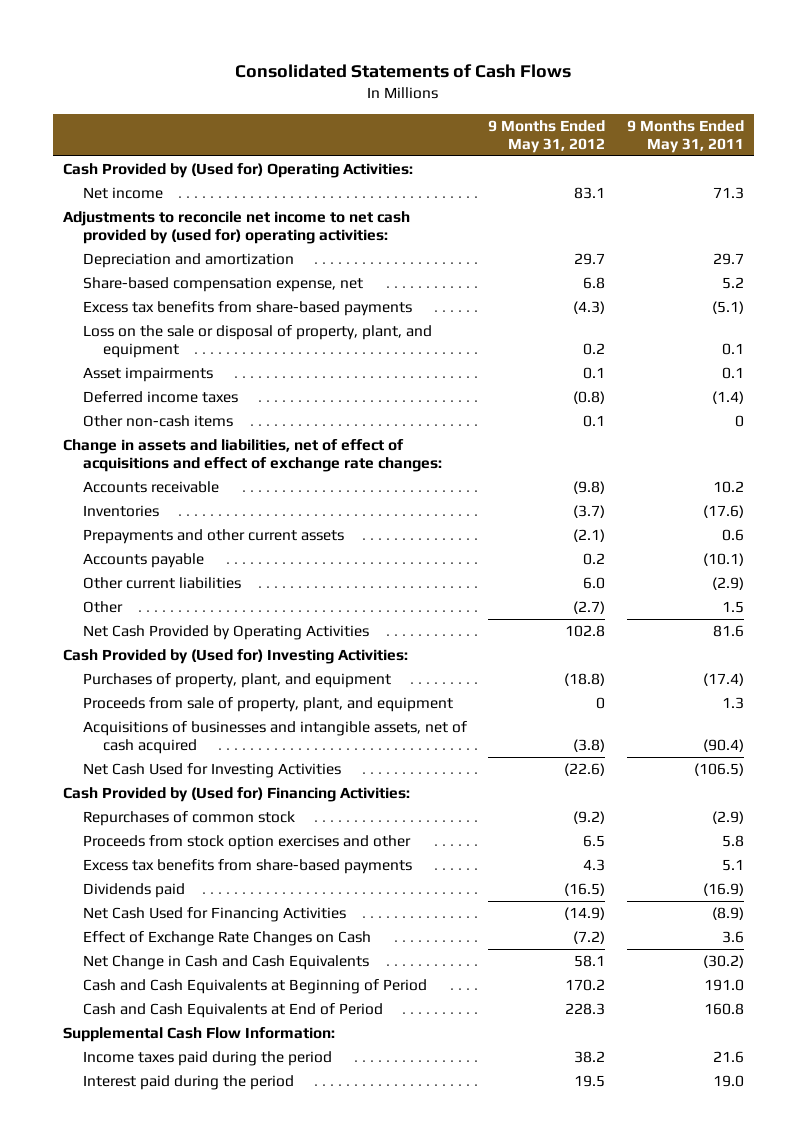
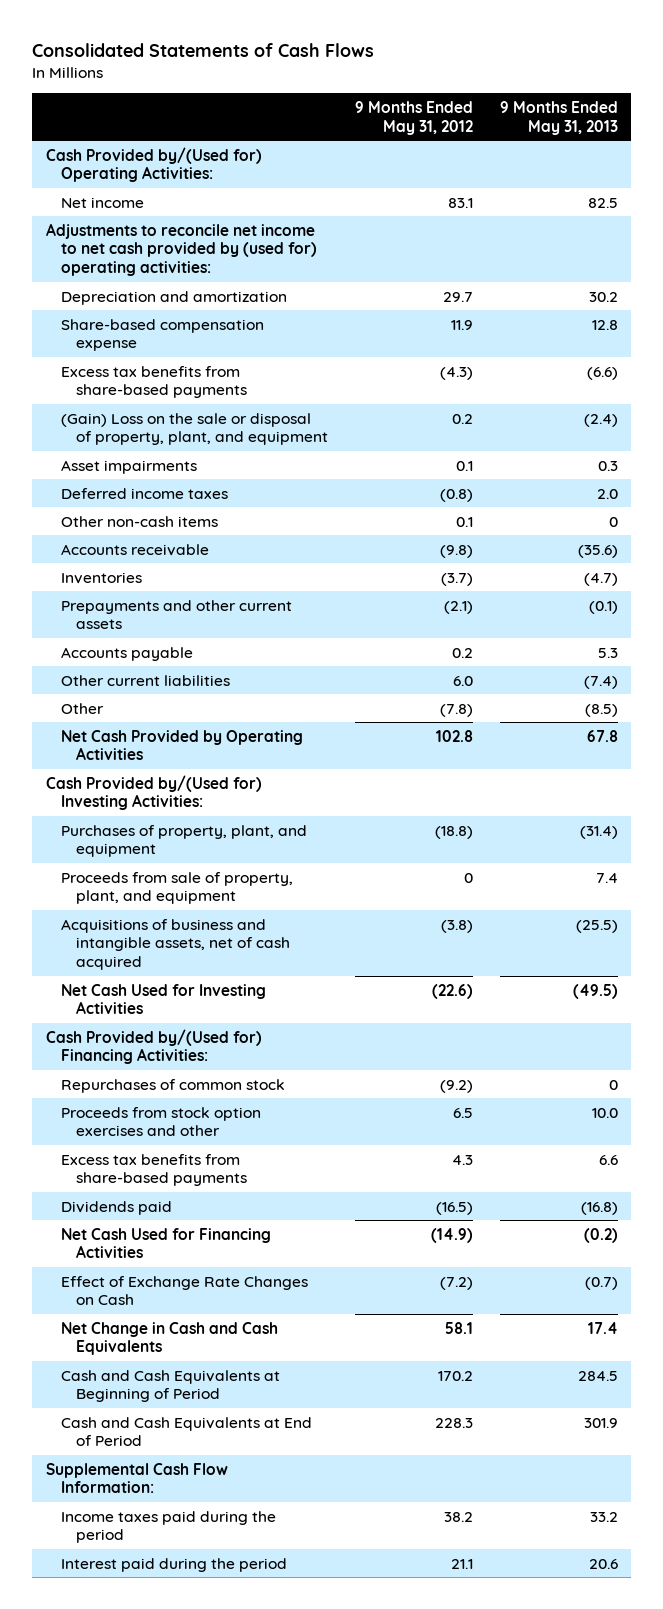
- | 9 Months Ended May 31, 2012 | 9 Months Ended May 31, 2011
+ | 9 Months Ended May 31, 2012 | 9 Months Ended May 31, 2013
- Cash Provided by (Used for) Operating Activities:
+ Cash Provided by/(Used for) Operating Activities:
- Share-based compensation expense, net | 6.8 | 5.2
+ Share-based compensation expense | 11.9 | 12.8
- Loss on the sale or disposal of property, plant, and equipment | 0.2 | 0.1
+ (Gain) Loss on the sale or disposal of property, plant, and equipment | 0.2 | (2.4)
- Change in assets and liabilities, net of effect of acquisitions and effect of exchange rate changes:
- Other | (2.7) | 1.5
+ Other | (7.8) | (8.5)
- Cash Provided by (Used for) Investing Activities:
+ Cash Provided by/(Used for) Investing Activities:
- Acquisitions of businesses and intangible assets, net of cash acquired | (3.8) | (90.4)
+ Acquisitions of business and intangible assets, net of cash acquired | (3.8) | (25.5)
- Cash Provided by (Used for) Financing Activities:
+ Cash Provided by/(Used for) Financing Activities:
- Interest paid during the period | 19.5 | 19.0
+ Interest paid during the period | 21.1 | 20.6

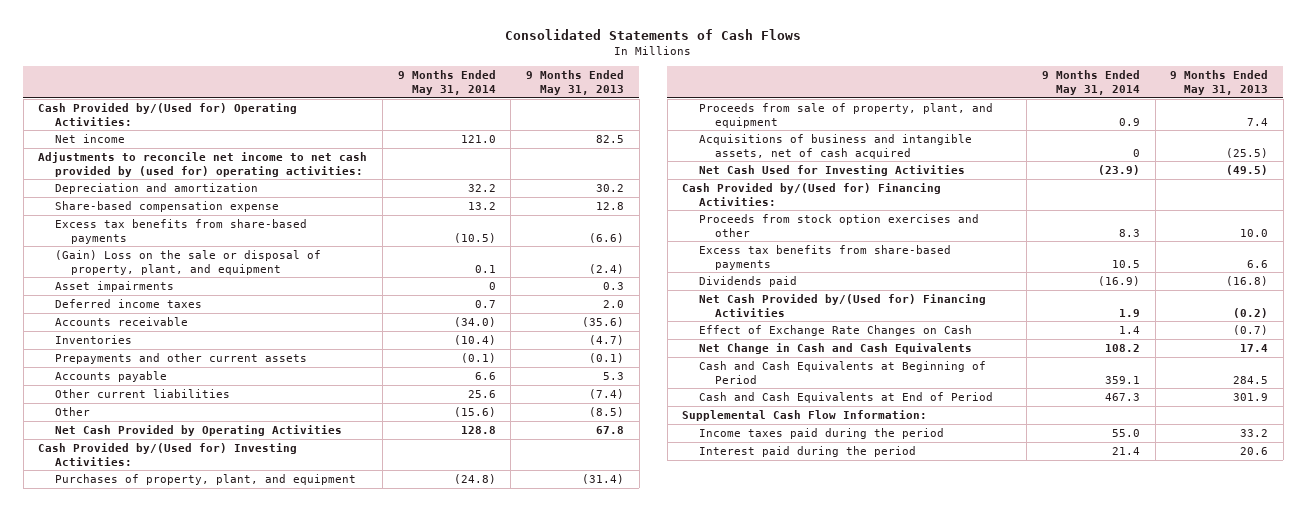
- | 9 Months Ended May 31, 2012 | 9 Months Ended May 31, 2013
+ | 9 Months Ended May 31, 2014 | 9 Months Ended May 31, 2013
- Other non-cash items | 0.1 | 0
- Repurchases of common stock | (9.2) | 0
- Net Cash Used for Financing Activities | (14.9) | (0.2)
+ Net Cash Provided by/(Used for) Financing Activities | 1.9 | (0.2)

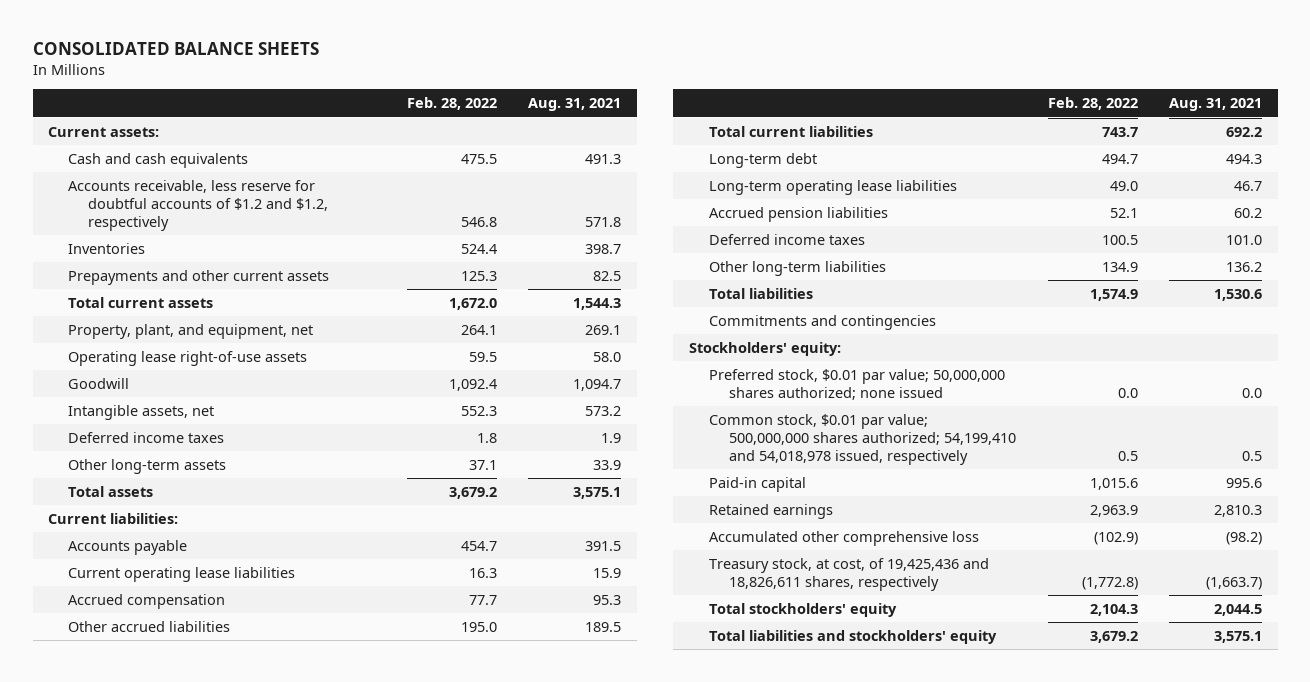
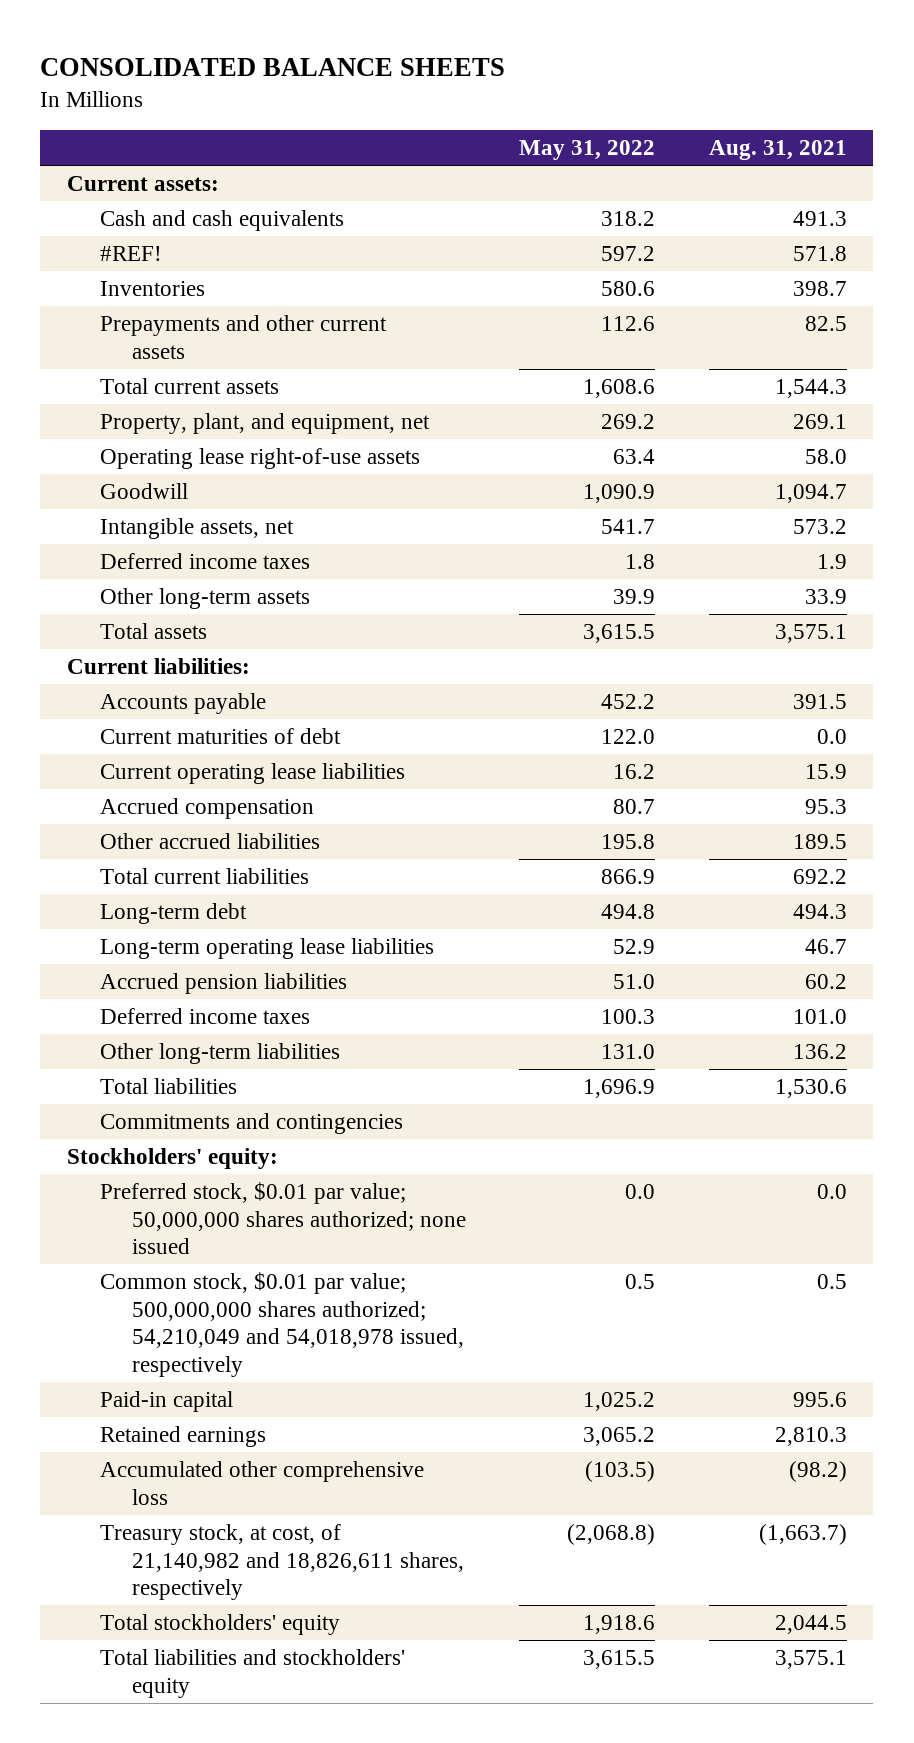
- | Feb. 28, 2022 | Aug. 31, 2021
+ | May 31, 2022 | Aug. 31, 2021
- Accounts receivable, less reserve for doubtful accounts of $1.2 and $1.2, respectively | 546.8 | 571.8
+ #REF! | 597.2 | 571.8
+ Current maturities of debt | 122.0 | 0.0
- Common stock, $0.01 par value; 500,000,000 shares authorized; 54,199,410 and 54,018,978 issued, respectively | 0.5 | 0.5
+ Common stock, $0.01 par value; 500,000,000 shares authorized; 54,210,049 and 54,018,978 issued, respectively | 0.5 | 0.5
- Treasury stock, at cost, of 19,425,436 and 18,826,611 shares, respectively | (1,772.8) | (1,663.7)
+ Treasury stock, at cost, of 21,140,982 and 18,826,611 shares, respectively | (2,068.8) | (1,663.7)

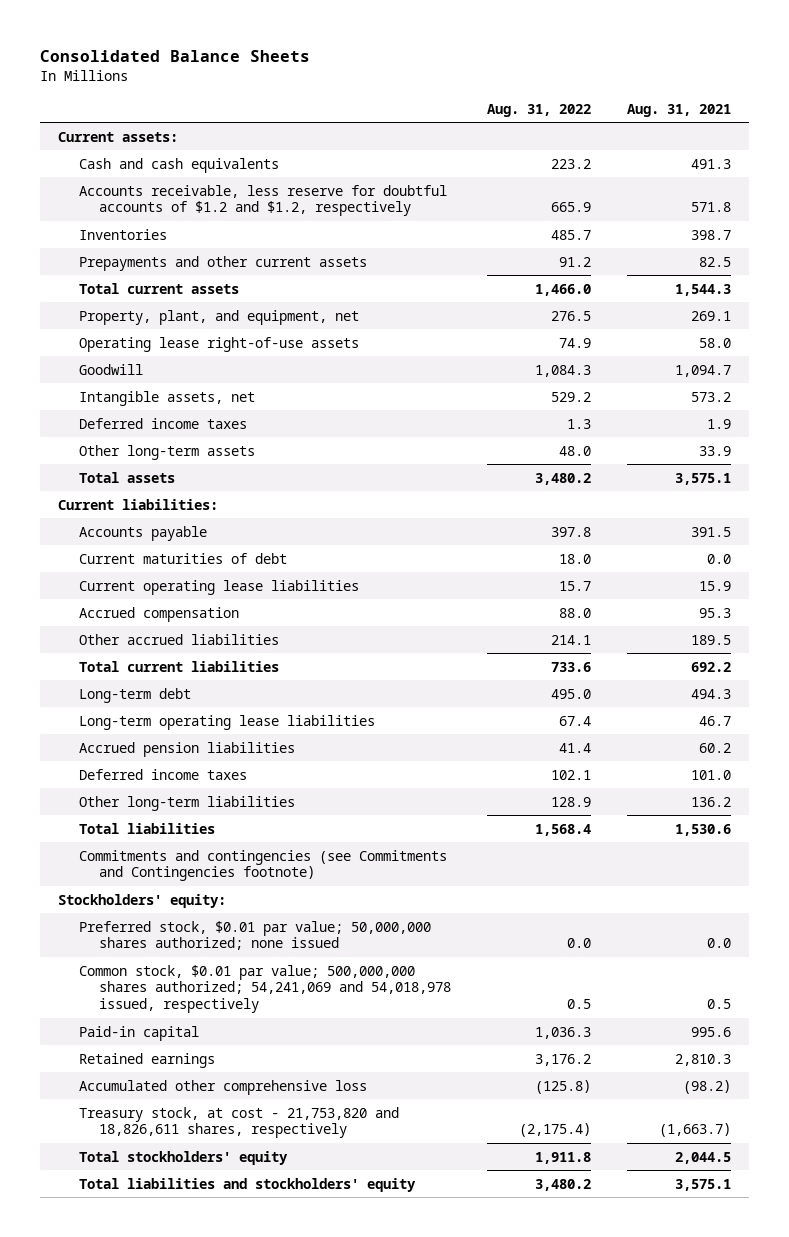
- CONSOLIDATED BALANCE SHEETS
+ Consolidated Balance Sheets
- | May 31, 2022 | Aug. 31, 2021
+ | Aug. 31, 2022 | Aug. 31, 2021
- #REF! | 597.2 | 571.8
+ Accounts receivable, less reserve for doubtful accounts of $1.2 and $1.2, respectively | 665.9 | 571.8
- Commitments and contingencies
+ Commitments and contingencies (see Commitments and Contingencies footnote)
- Common stock, $0.01 par value; 500,000,000 shares authorized; 54,210,049 and 54,018,978 issued, respectively | 0.5 | 0.5
+ Common stock, $0.01 par value; 500,000,000 shares authorized; 54,241,069 and 54,018,978 issued, respectively | 0.5 | 0.5
- Treasury stock, at cost, of 21,140,982 and 18,826,611 shares, respectively | (2,068.8) | (1,663.7)
+ Treasury stock, at cost - 21,753,820 and 18,826,611 shares, respectively | (2,175.4) | (1,663.7)

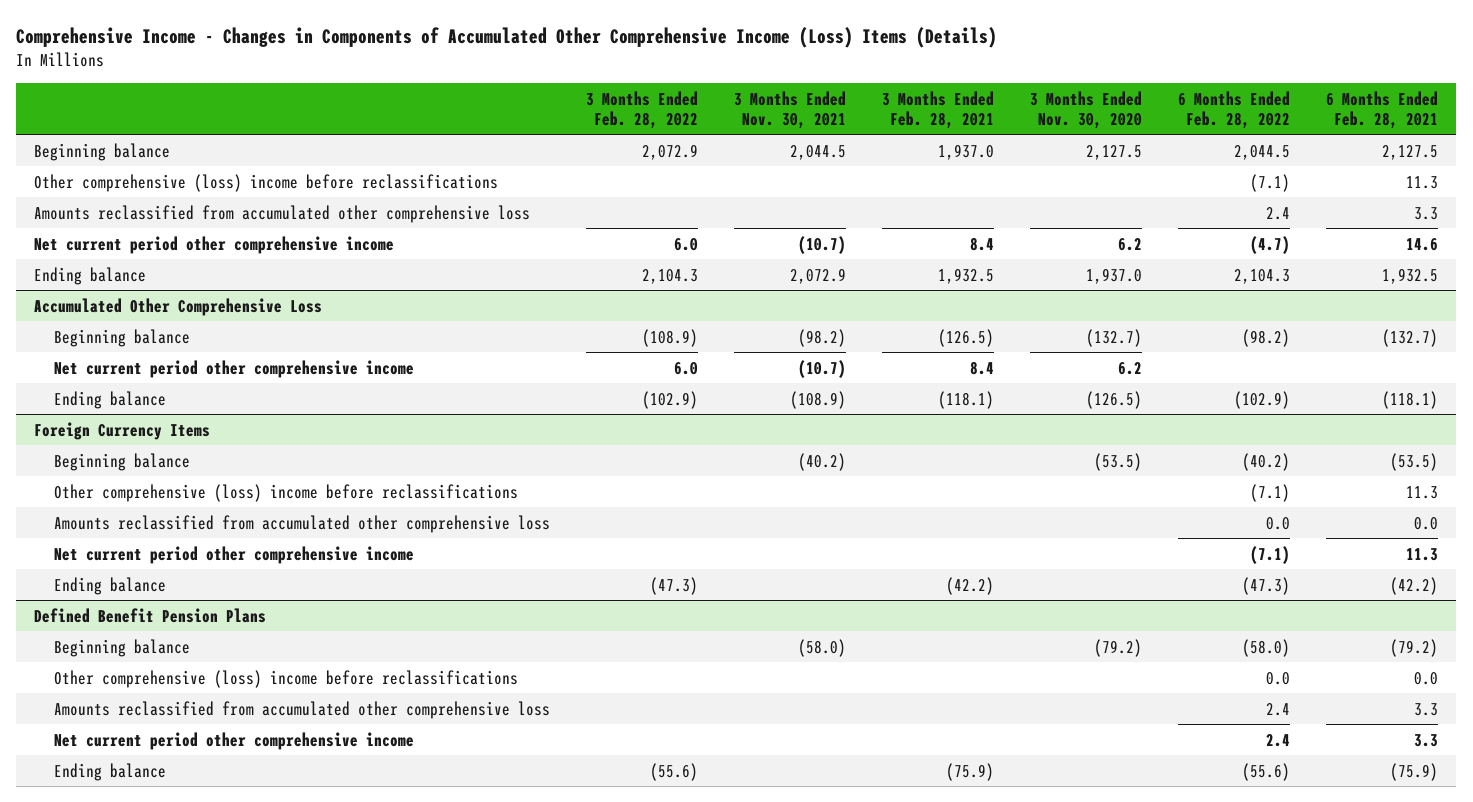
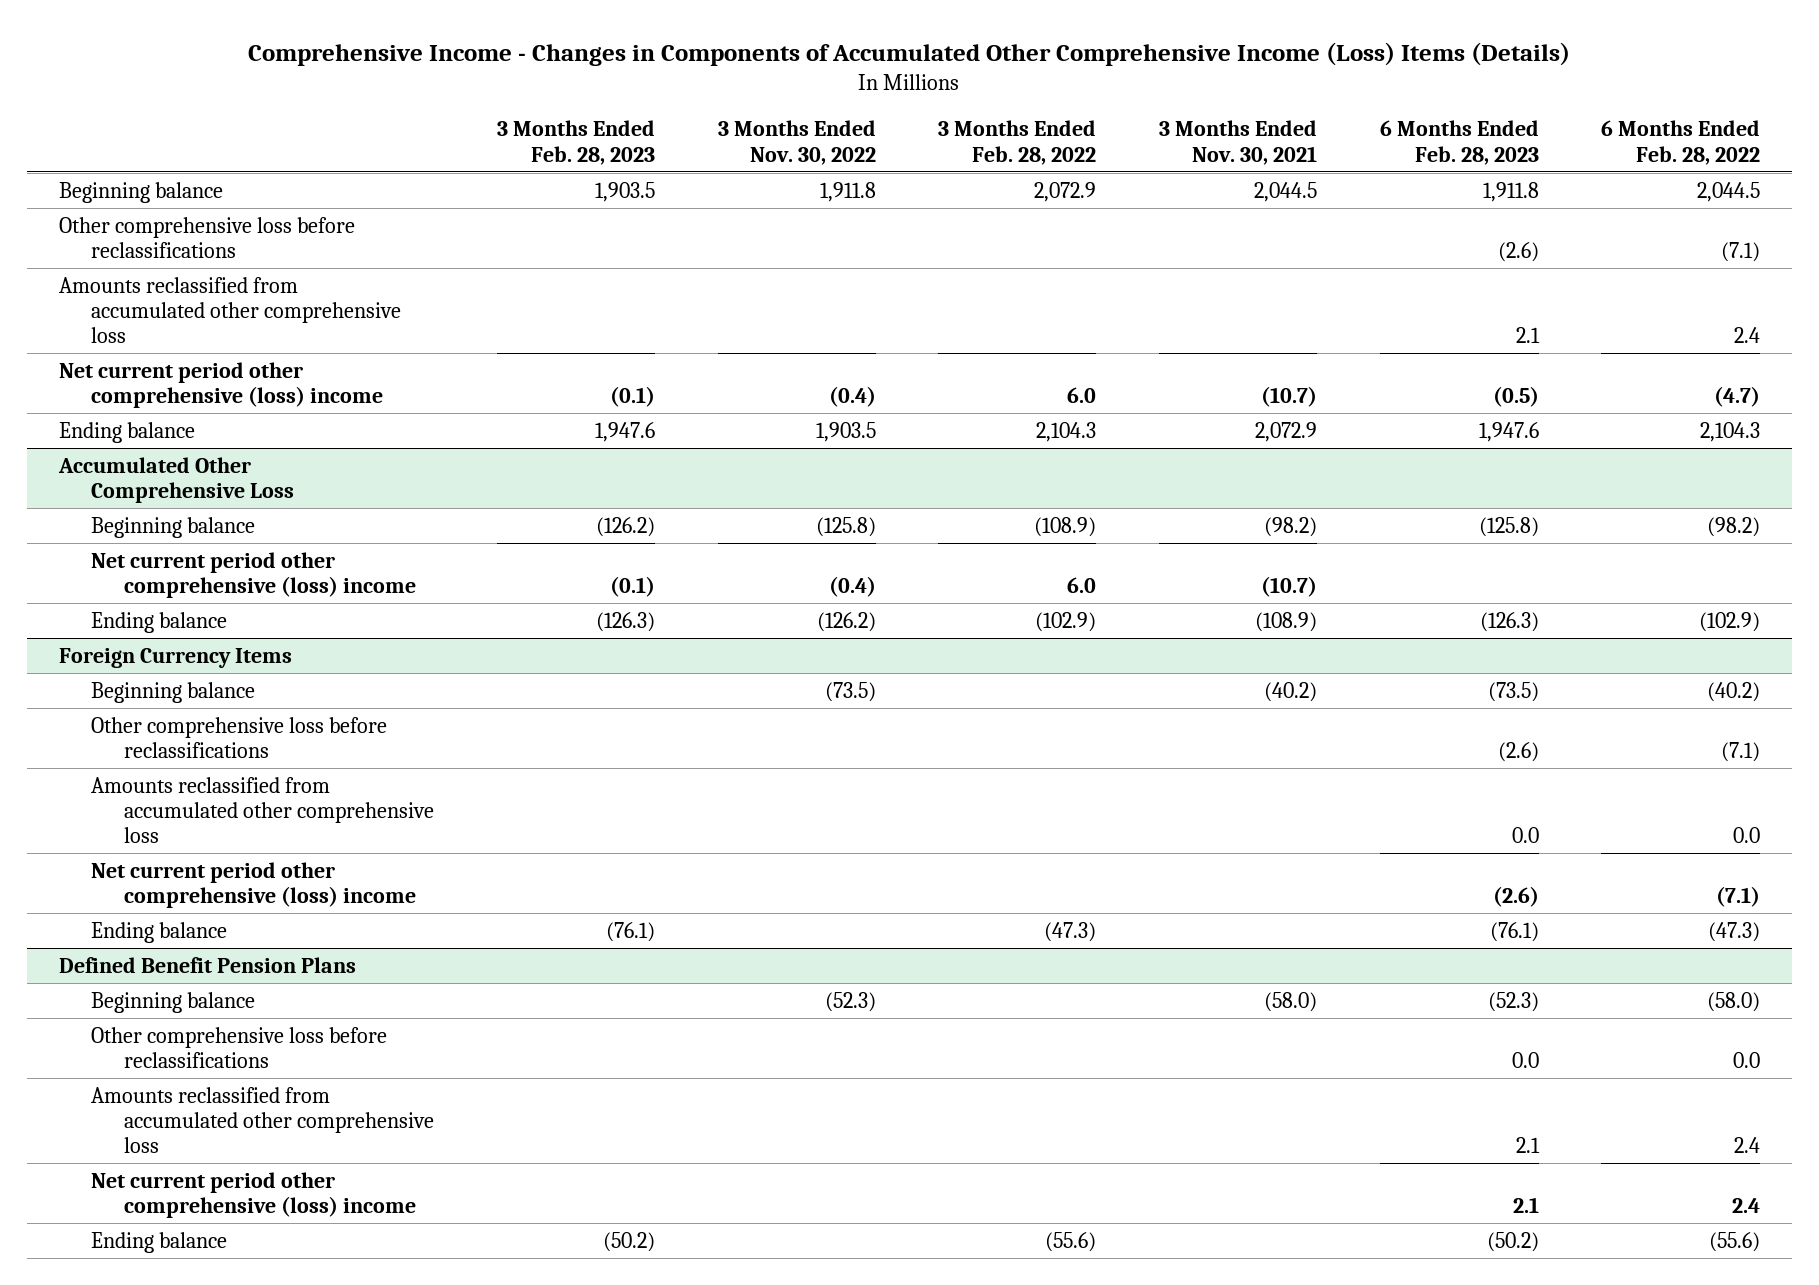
- | 3 Months Ended Feb. 28, 2022 | 3 Months Ended Nov. 30, 2021 | 3 Months Ended Feb. 28, 2021 | 3 Months Ended Nov. 30, 2020 | 6 Months Ended Feb. 28, 2022 | 6 Months Ended Feb. 28, 2021
+ | 3 Months Ended Feb. 28, 2023 | 3 Months Ended Nov. 30, 2022 | 3 Months Ended Feb. 28, 2022 | 3 Months Ended Nov. 30, 2021 | 6 Months Ended Feb. 28, 2023 | 6 Months Ended Feb. 28, 2022
- Other comprehensive (loss) income before reclassifications | | | | | (7.1) | 11.3
+ Other comprehensive loss before reclassifications | | | | | (2.6) | (7.1)
- Net current period other comprehensive income | 6.0 | (10.7) | 8.4 | 6.2 | (4.7) | 14.6
+ Net current period other comprehensive (loss) income | (0.1) | (0.4) | 6.0 | (10.7) | (0.5) | (4.7)
@ Accumulated Other Comprehensive Loss
- Net current period other comprehensive income | 6.0 | (10.7) | 8.4 | 6.2 | |
+ Net current period other comprehensive (loss) income | (0.1) | (0.4) | 6.0 | (10.7) | |
@ Foreign Currency Items
- Other comprehensive (loss) income before reclassifications | | | | | (7.1) | 11.3
+ Other comprehensive loss before reclassifications | | | | | (2.6) | (7.1)
- Net current period other comprehensive income | | | | | (7.1) | 11.3
+ Net current period other comprehensive (loss) income | | | | | (2.6) | (7.1)
@ Defined Benefit Pension Plans
- Other comprehensive (loss) income before reclassifications | | | | | 0.0 | 0.0
+ Other comprehensive loss before reclassifications | | | | | 0.0 | 0.0
- Net current period other comprehensive income | | | | | 2.4 | 3.3
+ Net current period other comprehensive (loss) income | | | | | 2.1 | 2.4

